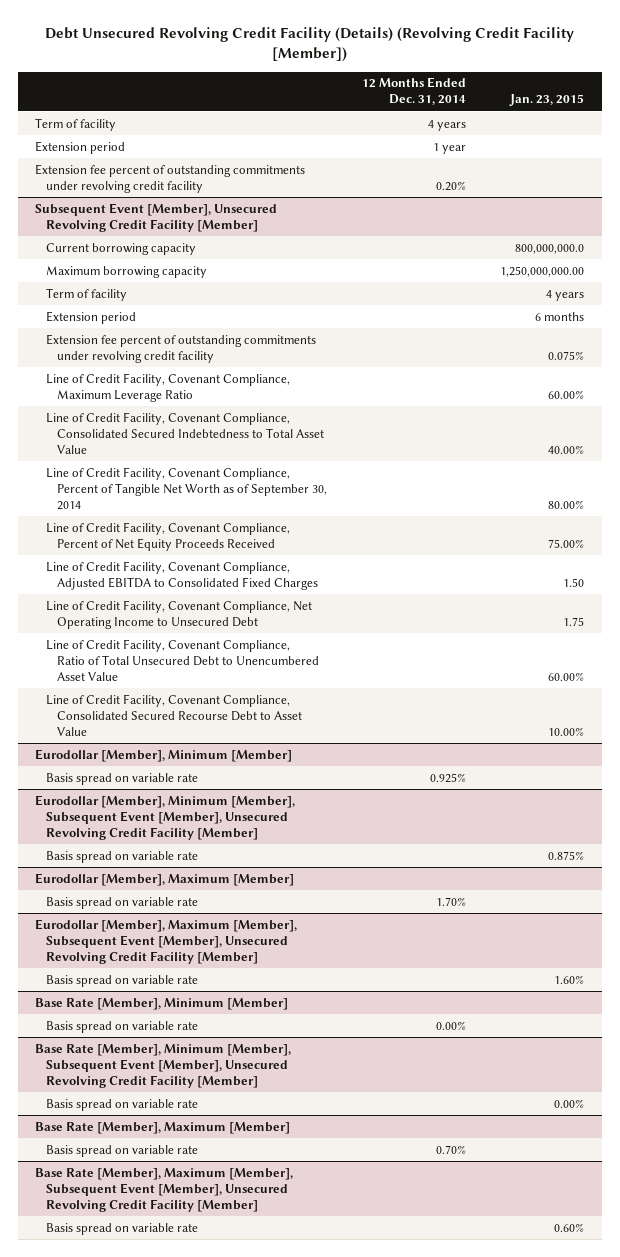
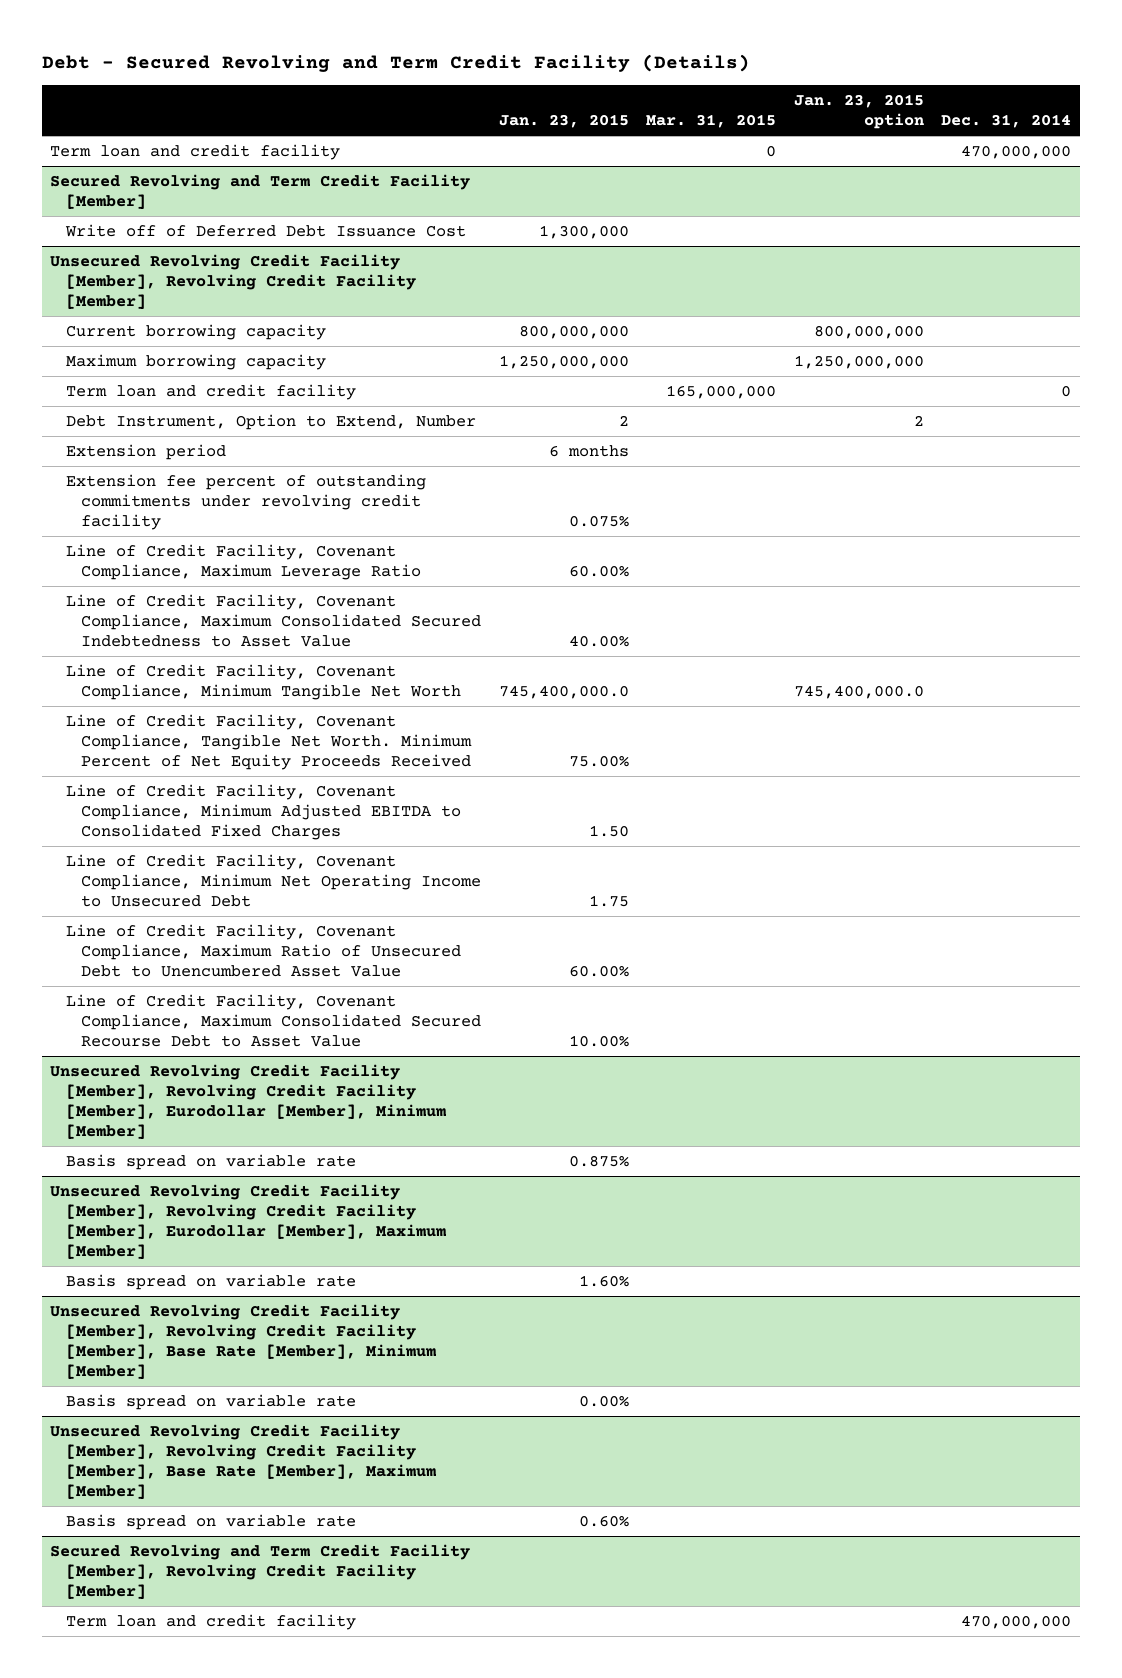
- Debt Unsecured Revolving Credit Facility (Details) (Revolving Credit Facility [Member])
+ Debt - Secured Revolving and Term Credit Facility (Details)
- | 12 Months Ended Dec. 31, 2014 | Jan. 23, 2015
+ | Jan. 23, 2015 | Mar. 31, 2015 | Jan. 23, 2015 option | Dec. 31, 2014
- Term of facility | 4 years |
- Extension period | 1 year |
- Extension fee percent of outstanding commitments under revolving credit facility | 0.20% |
- Subsequent Event [Member], Unsecured Revolving Credit Facility [Member]
- Current borrowing capacity | | 800,000,000.0
- Maximum borrowing capacity | | 1,250,000,000.00
- Term of facility | | 4 years
+ Term loan and credit facility | | 0 | | 470,000,000
+ Secured Revolving and Term Credit Facility [Member]
+ Write off of Deferred Debt Issuance Cost | 1,300,000 | | |
+ Unsecured Revolving Credit Facility [Member], Revolving Credit Facility [Member]
+ Current borrowing capacity | 800,000,000 | | 800,000,000 |
+ Maximum borrowing capacity | 1,250,000,000 | | 1,250,000,000 |
+ Term loan and credit facility | | 165,000,000 | | 0
+ Debt Instrument, Option to Extend, Number | 2 | | 2 |
- Line of Credit Facility, Covenant Compliance, Consolidated Secured Indebtedness to Total Asset Value | | 40.00%
- Line of Credit Facility, Covenant Compliance, Percent of Tangible Net Worth as of September 30, 2014 | | 80.00%
- Line of Credit Facility, Covenant Compliance, Percent of Net Equity Proceeds Received | | 75.00%
- Line of Credit Facility, Covenant Compliance, Adjusted EBITDA to Consolidated Fixed Charges | | 1.50
- Line of Credit Facility, Covenant Compliance, Net Operating Income to Unsecured Debt | | 1.75
- Line of Credit Facility, Covenant Compliance, Ratio of Total Unsecured Debt to Unencumbered Asset Value | | 60.00%
- Line of Credit Facility, Covenant Compliance, Consolidated Secured Recourse Debt to Asset Value | | 10.00%
- Eurodollar [Member], Minimum [Member]
- Basis spread on variable rate | 0.925% |
- Eurodollar [Member], Minimum [Member], Subsequent Event [Member], Unsecured Revolving Credit Facility [Member]
+ Line of Credit Facility, Covenant Compliance, Maximum Consolidated Secured Indebtedness to Asset Value | 40.00% | | |
+ Line of Credit Facility, Covenant Compliance, Minimum Tangible Net Worth | 745,400,000.0 | | 745,400,000.0 |
+ Line of Credit Facility, Covenant Compliance, Tangible Net Worth. Minimum Percent of Net Equity Proceeds Received | 75.00% | | |
+ Line of Credit Facility, Covenant Compliance, Minimum Adjusted EBITDA to Consolidated Fixed Charges | 1.50 | | |
+ Line of Credit Facility, Covenant Compliance, Minimum Net Operating Income to Unsecured Debt | 1.75 | | |
+ Line of Credit Facility, Covenant Compliance, Maximum Ratio of Unsecured Debt to Unencumbered Asset Value | 60.00% | | |
+ Line of Credit Facility, Covenant Compliance, Maximum Consolidated Secured Recourse Debt to Asset Value | 10.00% | | |
+ Unsecured Revolving Credit Facility [Member], Revolving Credit Facility [Member], Eurodollar [Member], Minimum [Member]
- Eurodollar [Member], Maximum [Member]
- Basis spread on variable rate | 1.70% |
- Eurodollar [Member], Maximum [Member], Subsequent Event [Member], Unsecured Revolving Credit Facility [Member]
+ Unsecured Revolving Credit Facility [Member], Revolving Credit Facility [Member], Eurodollar [Member], Maximum [Member]
- Base Rate [Member], Minimum [Member]
- Basis spread on variable rate | 0.00% |
- Base Rate [Member], Minimum [Member], Subsequent Event [Member], Unsecured Revolving Credit Facility [Member]
+ Unsecured Revolving Credit Facility [Member], Revolving Credit Facility [Member], Base Rate [Member], Minimum [Member]
- Base Rate [Member], Maximum [Member]
- Basis spread on variable rate | 0.70% |
- Base Rate [Member], Maximum [Member], Subsequent Event [Member], Unsecured Revolving Credit Facility [Member]
+ Unsecured Revolving Credit Facility [Member], Revolving Credit Facility [Member], Base Rate [Member], Maximum [Member]
+ Secured Revolving and Term Credit Facility [Member], Revolving Credit Facility [Member]
+ Term loan and credit facility | | | | 470,000,000

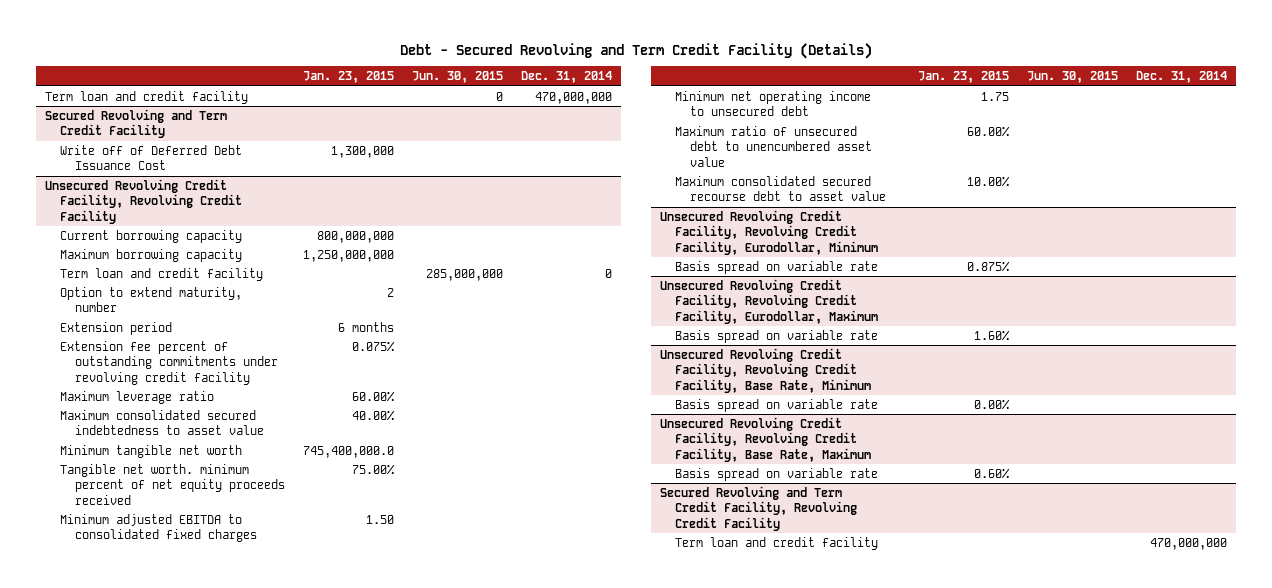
- | Jan. 23, 2015 | Mar. 31, 2015 | Jan. 23, 2015 option | Dec. 31, 2014
+ | Jan. 23, 2015 | Jun. 30, 2015 | Dec. 31, 2014
- Secured Revolving and Term Credit Facility [Member]
+ Secured Revolving and Term Credit Facility
- Unsecured Revolving Credit Facility [Member], Revolving Credit Facility [Member]
+ Unsecured Revolving Credit Facility, Revolving Credit Facility
- Debt Instrument, Option to Extend, Number | 2 | | 2 |
+ Option to extend maturity, number | 2 | |
- Line of Credit Facility, Covenant Compliance, Maximum Leverage Ratio | 60.00% | | |
- Line of Credit Facility, Covenant Compliance, Maximum Consolidated Secured Indebtedness to Asset Value | 40.00% | | |
- Line of Credit Facility, Covenant Compliance, Minimum Tangible Net Worth | 745,400,000.0 | | 745,400,000.0 |
- Line of Credit Facility, Covenant Compliance, Tangible Net Worth. Minimum Percent of Net Equity Proceeds Received | 75.00% | | |
- Line of Credit Facility, Covenant Compliance, Minimum Adjusted EBITDA to Consolidated Fixed Charges | 1.50 | | |
- Line of Credit Facility, Covenant Compliance, Minimum Net Operating Income to Unsecured Debt | 1.75 | | |
- Line of Credit Facility, Covenant Compliance, Maximum Ratio of Unsecured Debt to Unencumbered Asset Value | 60.00% | | |
- Line of Credit Facility, Covenant Compliance, Maximum Consolidated Secured Recourse Debt to Asset Value | 10.00% | | |
- Unsecured Revolving Credit Facility [Member], Revolving Credit Facility [Member], Eurodollar [Member], Minimum [Member]
+ Maximum leverage ratio | 60.00% | |
+ Maximum consolidated secured indebtedness to asset value | 40.00% | |
+ Minimum tangible net worth | 745,400,000.0 | |
+ Tangible net worth. minimum percent of net equity proceeds received | 75.00% | |
+ Minimum adjusted EBITDA to consolidated fixed charges | 1.50 | |
+ Minimum net operating income to unsecured debt | 1.75 | |
+ Maximum ratio of unsecured debt to unencumbered asset value | 60.00% | |
+ Maximum consolidated secured recourse debt to asset value | 10.00% | |
+ Unsecured Revolving Credit Facility, Revolving Credit Facility, Eurodollar, Minimum
- Unsecured Revolving Credit Facility [Member], Revolving Credit Facility [Member], Eurodollar [Member], Maximum [Member]
+ Unsecured Revolving Credit Facility, Revolving Credit Facility, Eurodollar, Maximum
- Unsecured Revolving Credit Facility [Member], Revolving Credit Facility [Member], Base Rate [Member], Minimum [Member]
+ Unsecured Revolving Credit Facility, Revolving Credit Facility, Base Rate, Minimum
- Unsecured Revolving Credit Facility [Member], Revolving Credit Facility [Member], Base Rate [Member], Maximum [Member]
+ Unsecured Revolving Credit Facility, Revolving Credit Facility, Base Rate, Maximum
- Secured Revolving and Term Credit Facility [Member], Revolving Credit Facility [Member]
+ Secured Revolving and Term Credit Facility, Revolving Credit Facility

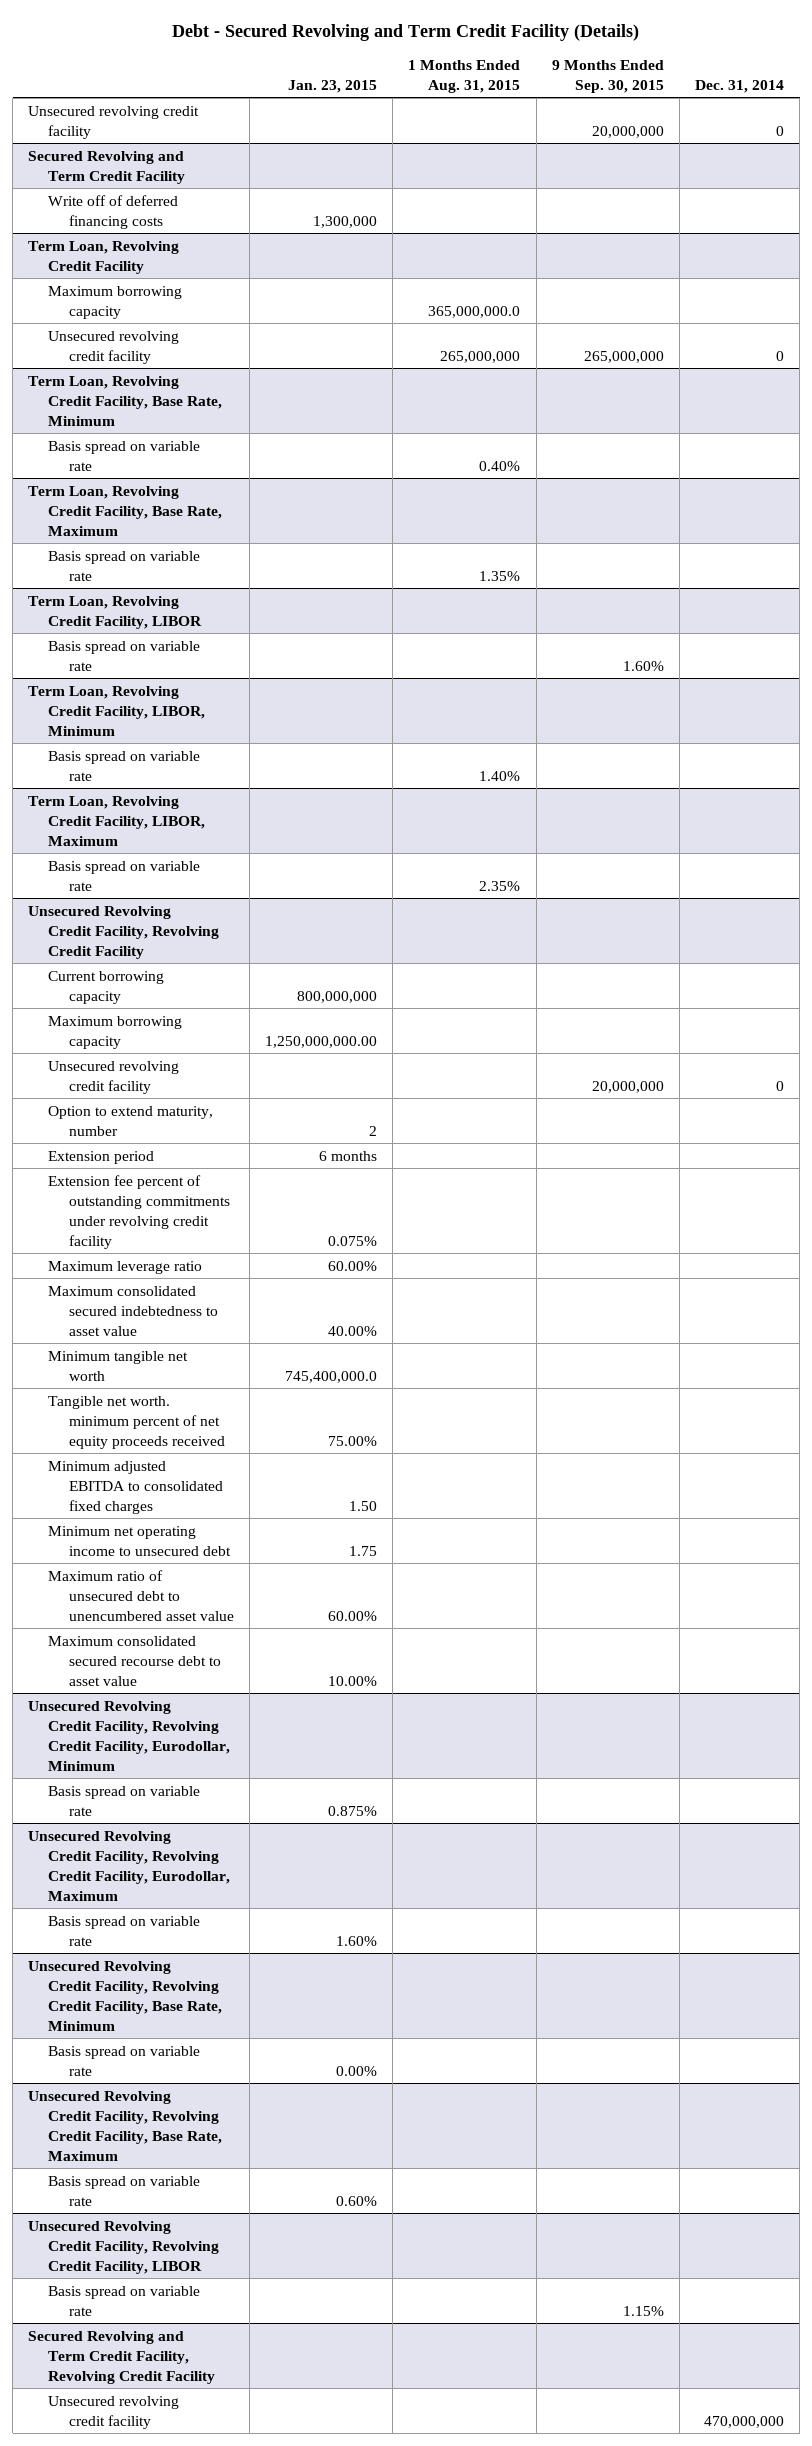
- | Jan. 23, 2015 | Jun. 30, 2015 | Dec. 31, 2014
+ | Jan. 23, 2015 | 1 Months Ended Aug. 31, 2015 | 9 Months Ended Sep. 30, 2015 | Dec. 31, 2014
- Term loan and credit facility | | 0 | 470,000,000
+ Unsecured revolving credit facility | | | 20,000,000 | 0
@ Secured Revolving and Term Credit Facility
- Write off of Deferred Debt Issuance Cost | 1,300,000 | |
+ Write off of deferred financing costs | 1,300,000 | | |
+ Term Loan, Revolving Credit Facility
+ Maximum borrowing capacity | | 365,000,000.0 | |
+ Unsecured revolving credit facility | | 265,000,000 | 265,000,000 | 0
+ Term Loan, Revolving Credit Facility, Base Rate, Minimum
+ Basis spread on variable rate | | 0.40% | |
+ Term Loan, Revolving Credit Facility, Base Rate, Maximum
+ Basis spread on variable rate | | 1.35% | |
+ Term Loan, Revolving Credit Facility, LIBOR
+ Basis spread on variable rate | | | 1.60% |
+ Term Loan, Revolving Credit Facility, LIBOR, Minimum
+ Basis spread on variable rate | | 1.40% | |
+ Term Loan, Revolving Credit Facility, LIBOR, Maximum
+ Basis spread on variable rate | | 2.35% | |
@ Unsecured Revolving Credit Facility, Revolving Credit Facility
- Maximum borrowing capacity | 1,250,000,000 | |
- Term loan and credit facility | | 285,000,000 | 0
+ Maximum borrowing capacity | 1,250,000,000.00 | | |
+ Unsecured revolving credit facility | | | 20,000,000 | 0
+ Unsecured Revolving Credit Facility, Revolving Credit Facility, LIBOR
+ Basis spread on variable rate | | | 1.15% |
@ Secured Revolving and Term Credit Facility, Revolving Credit Facility
- Term loan and credit facility | | | 470,000,000
+ Unsecured revolving credit facility | | | | 470,000,000

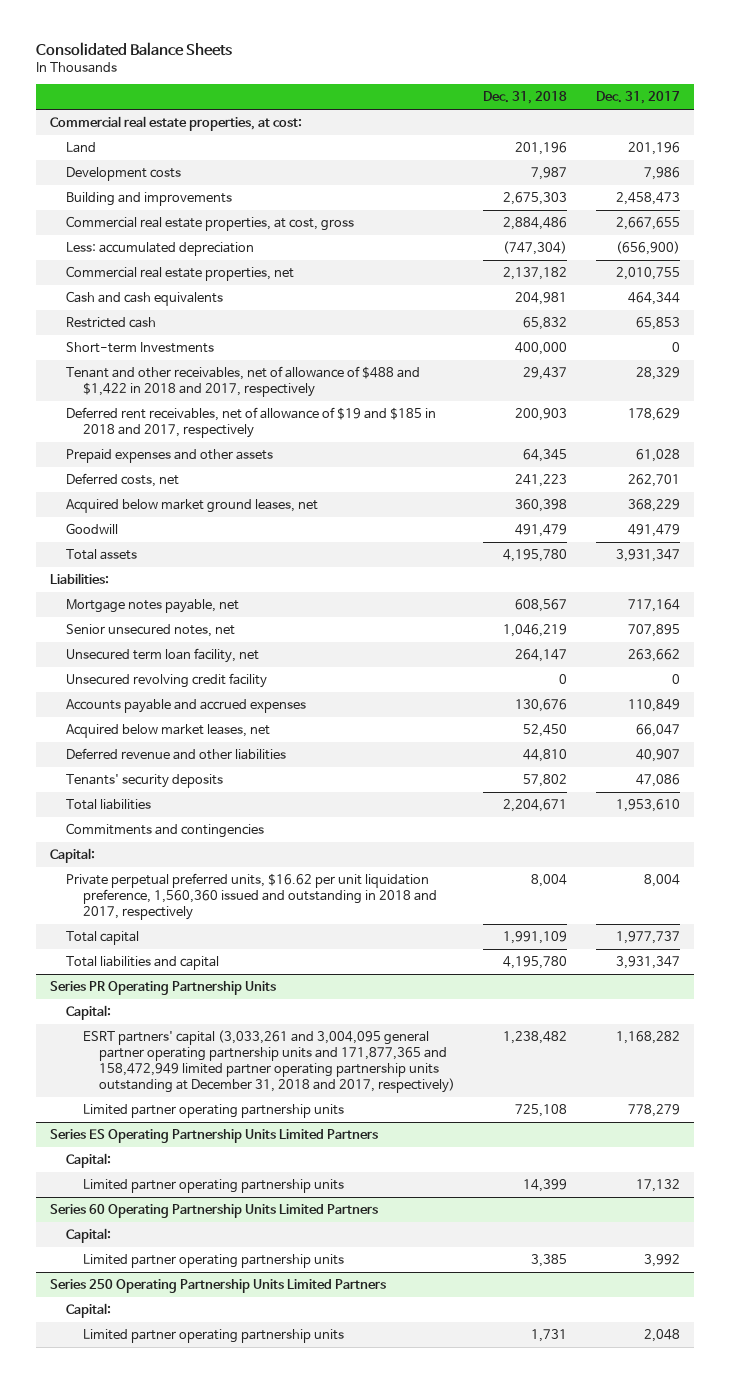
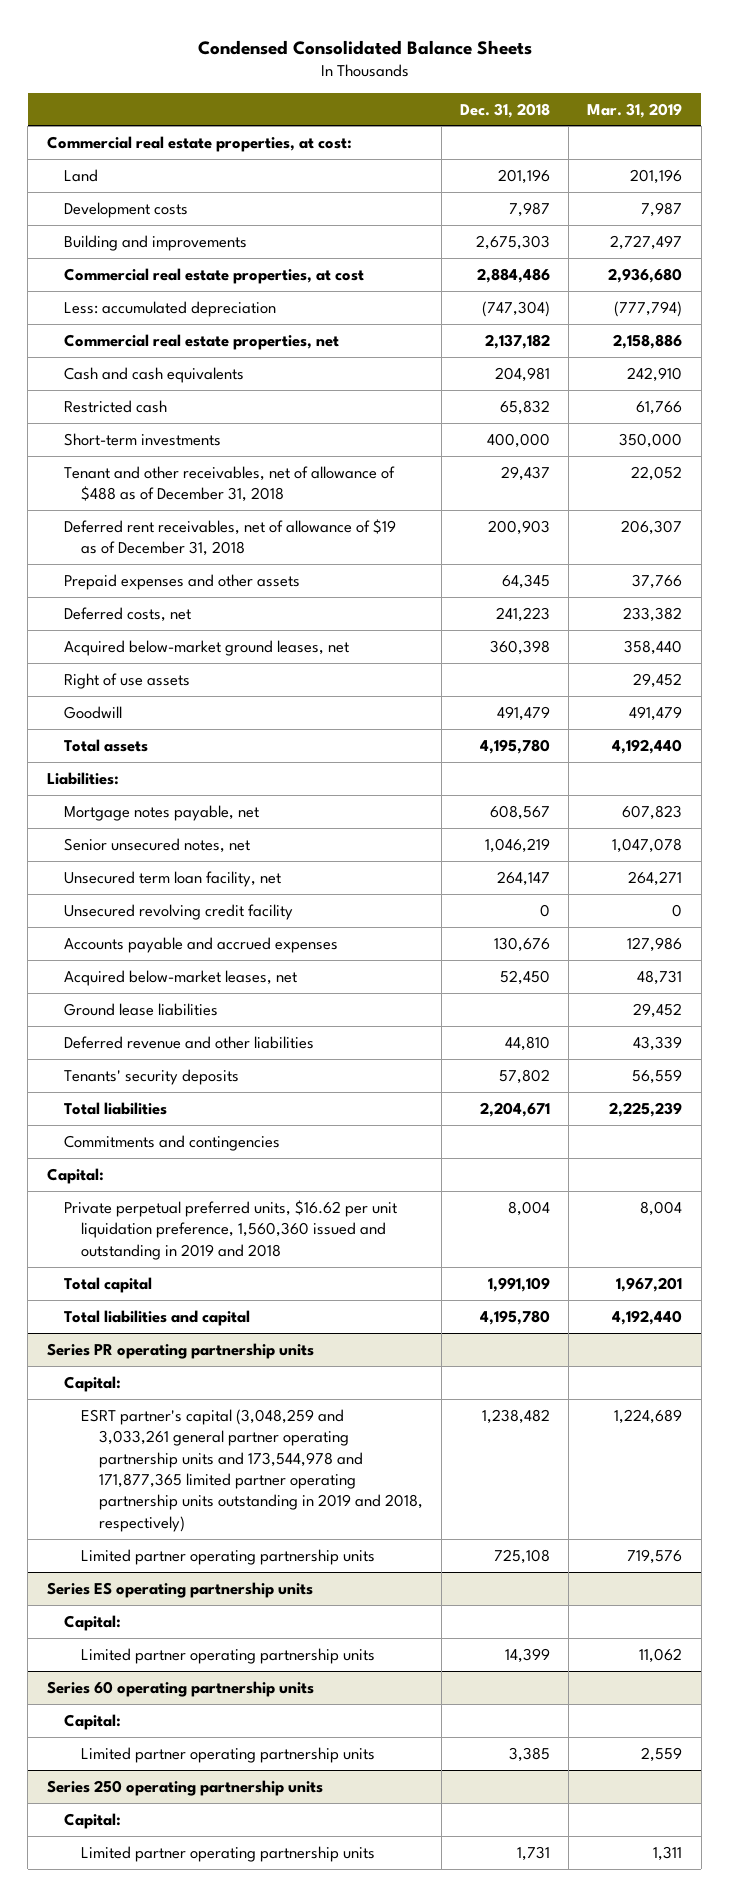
- Consolidated Balance Sheets
+ Condensed Consolidated Balance Sheets
- | Dec. 31, 2018 | Dec. 31, 2017
+ | Dec. 31, 2018 | Mar. 31, 2019
- Commercial real estate properties, at cost, gross | 2,884,486 | 2,667,655
+ Commercial real estate properties, at cost | 2,884,486 | 2,936,680
- Short-term Investments | 400,000 | 0
- Tenant and other receivables, net of allowance of $488 and $1,422 in 2018 and 2017, respectively | 29,437 | 28,329
- Deferred rent receivables, net of allowance of $19 and $185 in 2018 and 2017, respectively | 200,903 | 178,629
+ Short-term investments | 400,000 | 350,000
+ Tenant and other receivables, net of allowance of $488 as of December 31, 2018 | 29,437 | 22,052
+ Deferred rent receivables, net of allowance of $19 as of December 31, 2018 | 200,903 | 206,307
- Acquired below market ground leases, net | 360,398 | 368,229
+ Acquired below-market ground leases, net | 360,398 | 358,440
+ Right of use assets | | 29,452
- Acquired below market leases, net | 52,450 | 66,047
+ Acquired below-market leases, net | 52,450 | 48,731
+ Ground lease liabilities | | 29,452
- Private perpetual preferred units, $16.62 per unit liquidation preference, 1,560,360 issued and outstanding in 2018 and 2017, respectively | 8,004 | 8,004
+ Private perpetual preferred units, $16.62 per unit liquidation preference, 1,560,360 issued and outstanding in 2019 and 2018 | 8,004 | 8,004
- Series PR Operating Partnership Units
+ Series PR operating partnership units
- ESRT partners' capital (3,033,261 and 3,004,095 general partner operating partnership units and 171,877,365 and 158,472,949 limited partner operating partnership units outstanding at December 31, 2018 and 2017, respectively) | 1,238,482 | 1,168,282
+ ESRT partner's capital (3,048,259 and 3,033,261 general partner operating partnership units and 173,544,978 and 171,877,365 limited partner operating partnership units outstanding in 2019 and 2018, respectively) | 1,238,482 | 1,224,689
- Series ES Operating Partnership Units Limited Partners
+ Series ES operating partnership units
- Series 60 Operating Partnership Units Limited Partners
+ Series 60 operating partnership units
- Series 250 Operating Partnership Units Limited Partners
+ Series 250 operating partnership units

